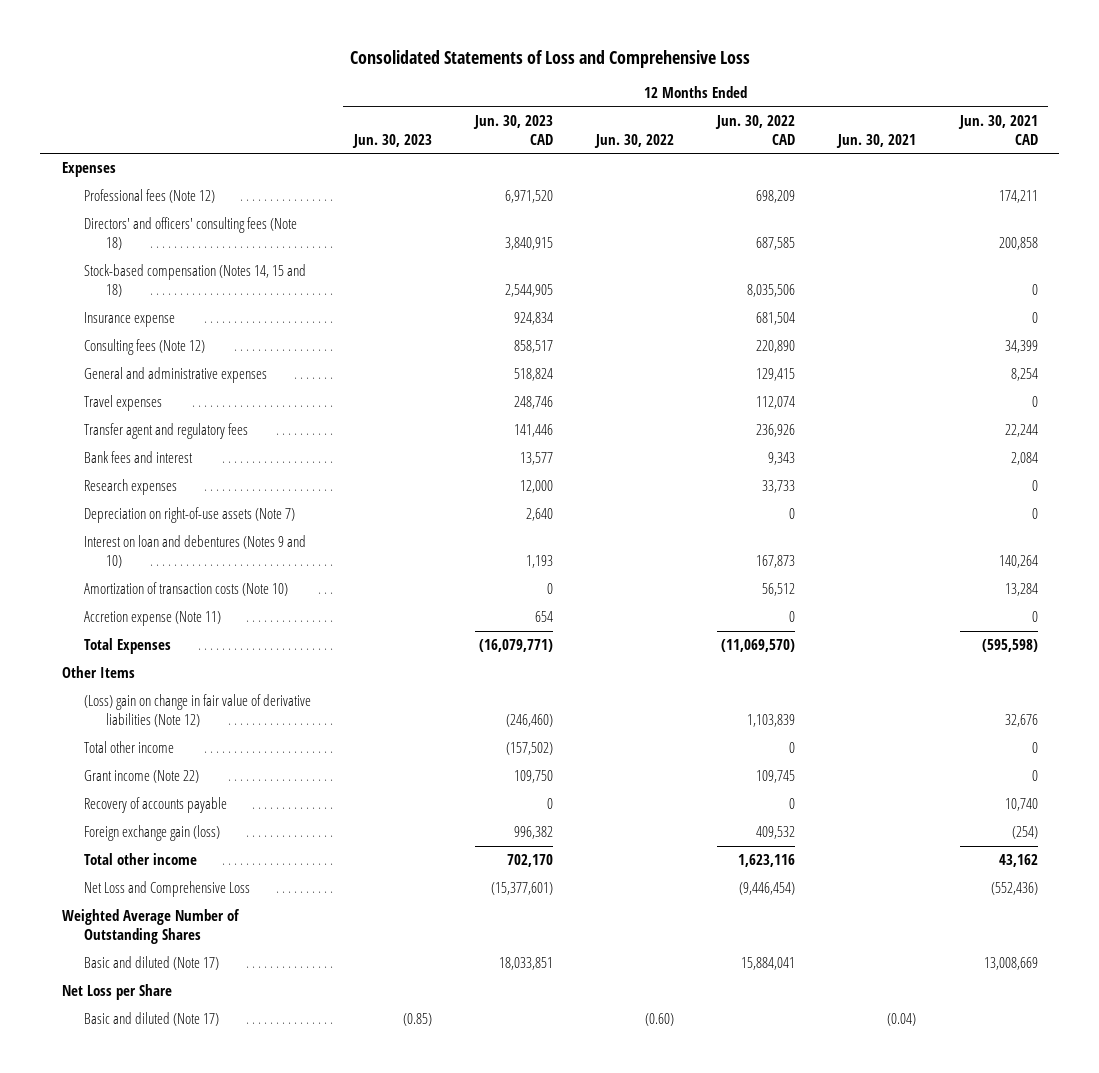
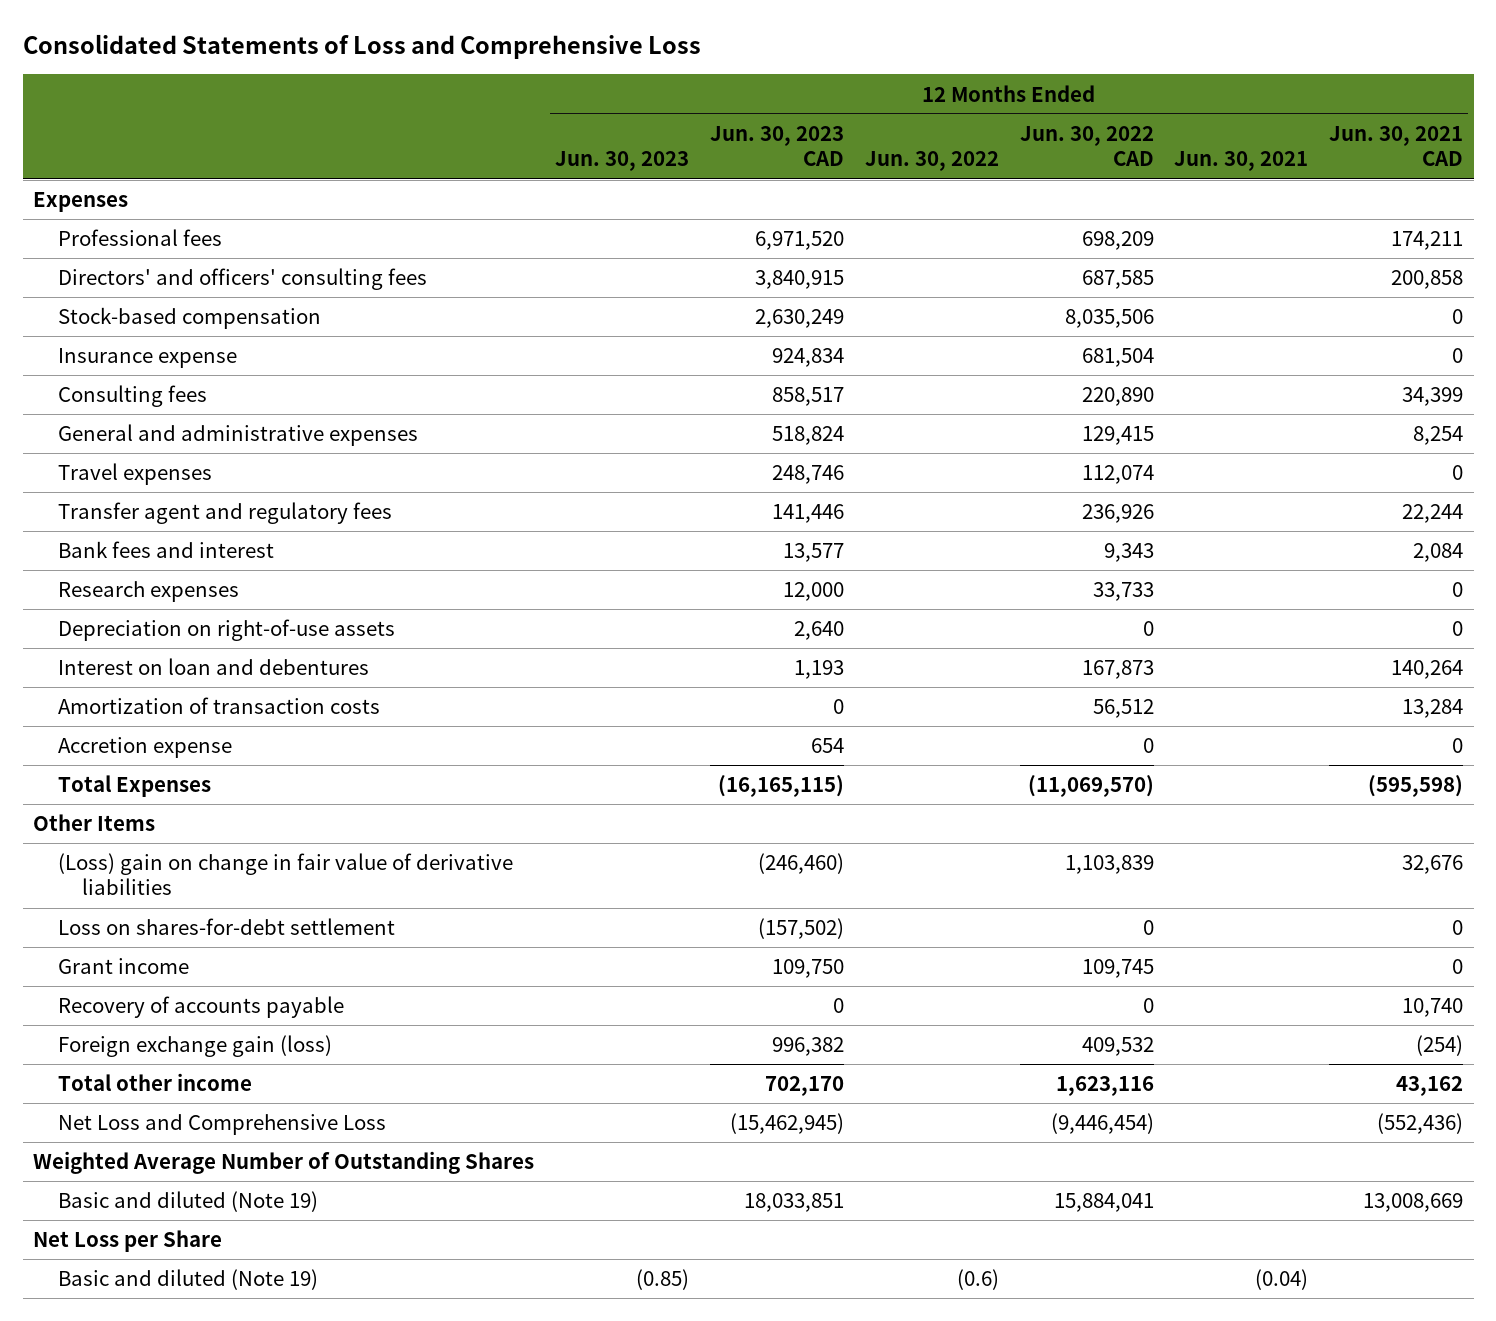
- Professional fees (Note 12) | | 6,971,520 | | 698,209 | | 174,211
- Directors' and officers' consulting fees (Note 18) | | 3,840,915 | | 687,585 | | 200,858
- Stock-based compensation (Notes 14, 15 and 18) | | 2,544,905 | | 8,035,506 | | 0
+ Professional fees | | 6,971,520 | | 698,209 | | 174,211
+ Directors' and officers' consulting fees | | 3,840,915 | | 687,585 | | 200,858
+ Stock-based compensation | | 2,630,249 | | 8,035,506 | | 0
- Consulting fees (Note 12) | | 858,517 | | 220,890 | | 34,399
+ Consulting fees | | 858,517 | | 220,890 | | 34,399
- Depreciation on right-of-use assets (Note 7) | | 2,640 | | 0 | | 0
- Interest on loan and debentures (Notes 9 and 10) | | 1,193 | | 167,873 | | 140,264
- Amortization of transaction costs (Note 10) | | 0 | | 56,512 | | 13,284
- Accretion expense (Note 11) | | 654 | | 0 | | 0
- Total Expenses | | (16,079,771) | | (11,069,570) | | (595,598)
+ Depreciation on right-of-use assets | | 2,640 | | 0 | | 0
+ Interest on loan and debentures | | 1,193 | | 167,873 | | 140,264
+ Amortization of transaction costs | | 0 | | 56,512 | | 13,284
+ Accretion expense | | 654 | | 0 | | 0
+ Total Expenses | | (16,165,115) | | (11,069,570) | | (595,598)
- (Loss) gain on change in fair value of derivative liabilities (Note 12) | | (246,460) | | 1,103,839 | | 32,676
- Total other income | | (157,502) | | 0 | | 0
- Grant income (Note 22) | | 109,750 | | 109,745 | | 0
+ (Loss) gain on change in fair value of derivative liabilities | | (246,460) | | 1,103,839 | | 32,676
+ Loss on shares-for-debt settlement | | (157,502) | | 0 | | 0
+ Grant income | | 109,750 | | 109,745 | | 0
- Net Loss and Comprehensive Loss | | (15,377,601) | | (9,446,454) | | (552,436)
+ Net Loss and Comprehensive Loss | | (15,462,945) | | (9,446,454) | | (552,436)
- Basic and diluted (Note 17) | | 18,033,851 | | 15,884,041 | | 13,008,669
+ Basic and diluted (Note 19) | | 18,033,851 | | 15,884,041 | | 13,008,669
- Basic and diluted (Note 17) | (0.85) | | (0.60) | | (0.04) |
+ Basic and diluted (Note 19) | (0.85) | | (0.6) | | (0.04) |

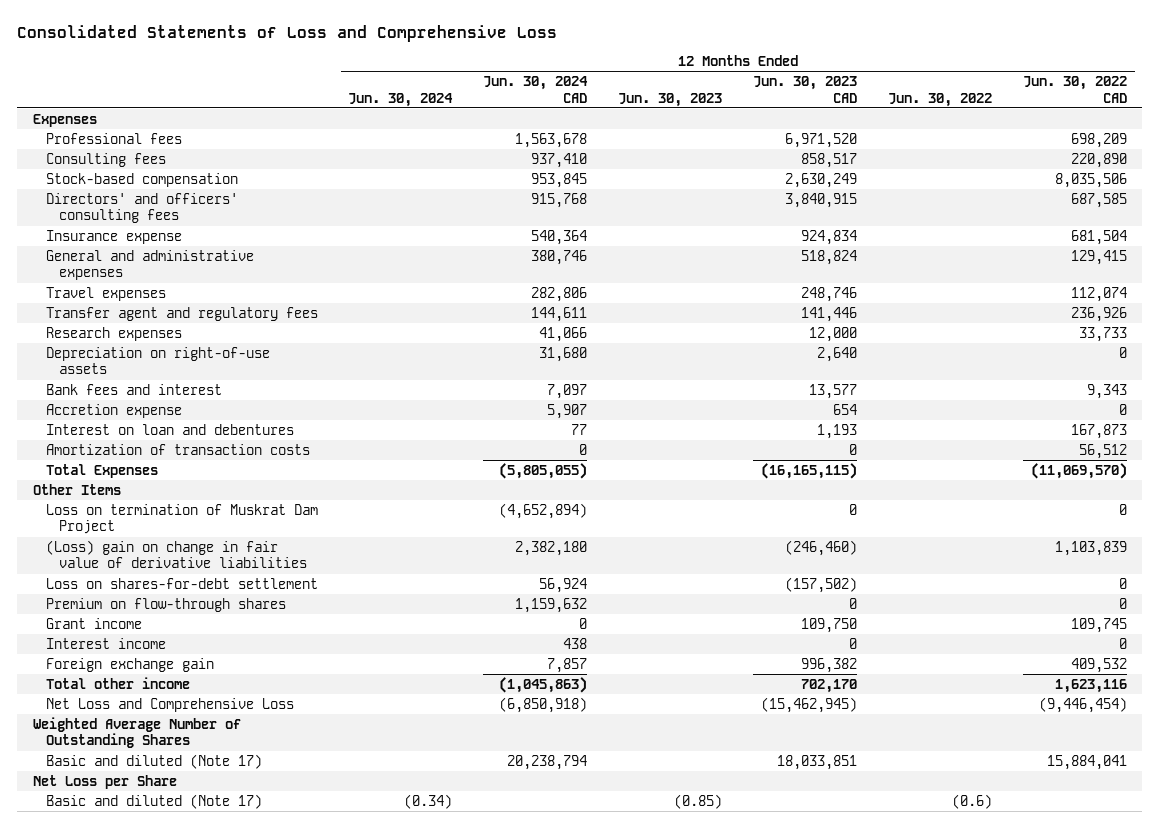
- | 12 Months Ended Jun. 30, 2023 | 12 Months Ended Jun. 30, 2023 CAD | 12 Months Ended Jun. 30, 2022 | 12 Months Ended Jun. 30, 2022 CAD | 12 Months Ended Jun. 30, 2021 | 12 Months Ended Jun. 30, 2021 CAD
+ | 12 Months Ended Jun. 30, 2024 | 12 Months Ended Jun. 30, 2024 CAD | 12 Months Ended Jun. 30, 2023 | 12 Months Ended Jun. 30, 2023 CAD | 12 Months Ended Jun. 30, 2022 | 12 Months Ended Jun. 30, 2022 CAD
moved up: Consulting fees | | 937,410 | | 858,517 | | 220,890
moved down: Directors' and officers' consulting fees | | 915,768 | | 3,840,915 | | 687,585
moved down: Bank fees and interest | | 7,097 | | 13,577 | | 9,343
moved up: Accretion expense | | 5,907 | | 654 | | 0
+ Loss on termination of Muskrat Dam Project | | (4,652,894) | | 0 | | 0
+ Premium on flow-through shares | | 1,159,632 | | 0 | | 0
- Recovery of accounts payable | | 0 | | 0 | | 10,740
- Foreign exchange gain (loss) | | 996,382 | | 409,532 | | (254)
+ Interest income | | 438 | | 0 | | 0
+ Foreign exchange gain | | 7,857 | | 996,382 | | 409,532
- Basic and diluted (Note 19) | | 18,033,851 | | 15,884,041 | | 13,008,669
+ Basic and diluted (Note 17) | | 20,238,794 | | 18,033,851 | | 15,884,041
- Basic and diluted (Note 19) | (0.85) | | (0.6) | | (0.04) |
+ Basic and diluted (Note 17) | (0.34) | | (0.85) | | (0.6) |

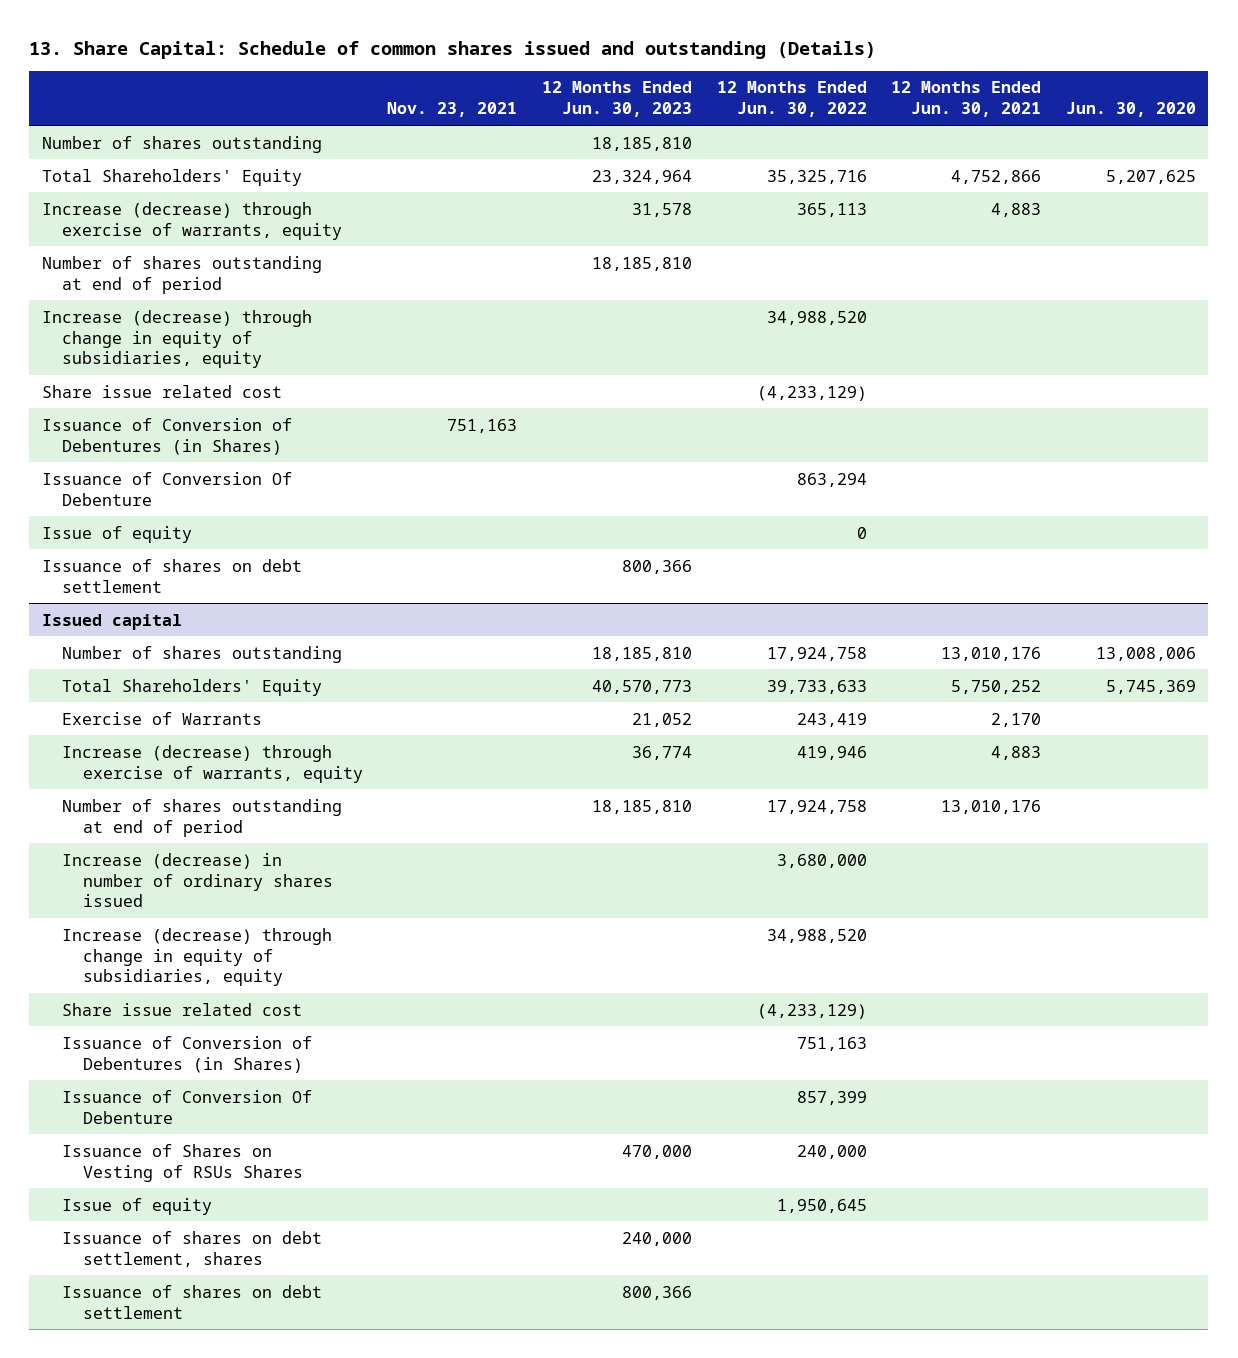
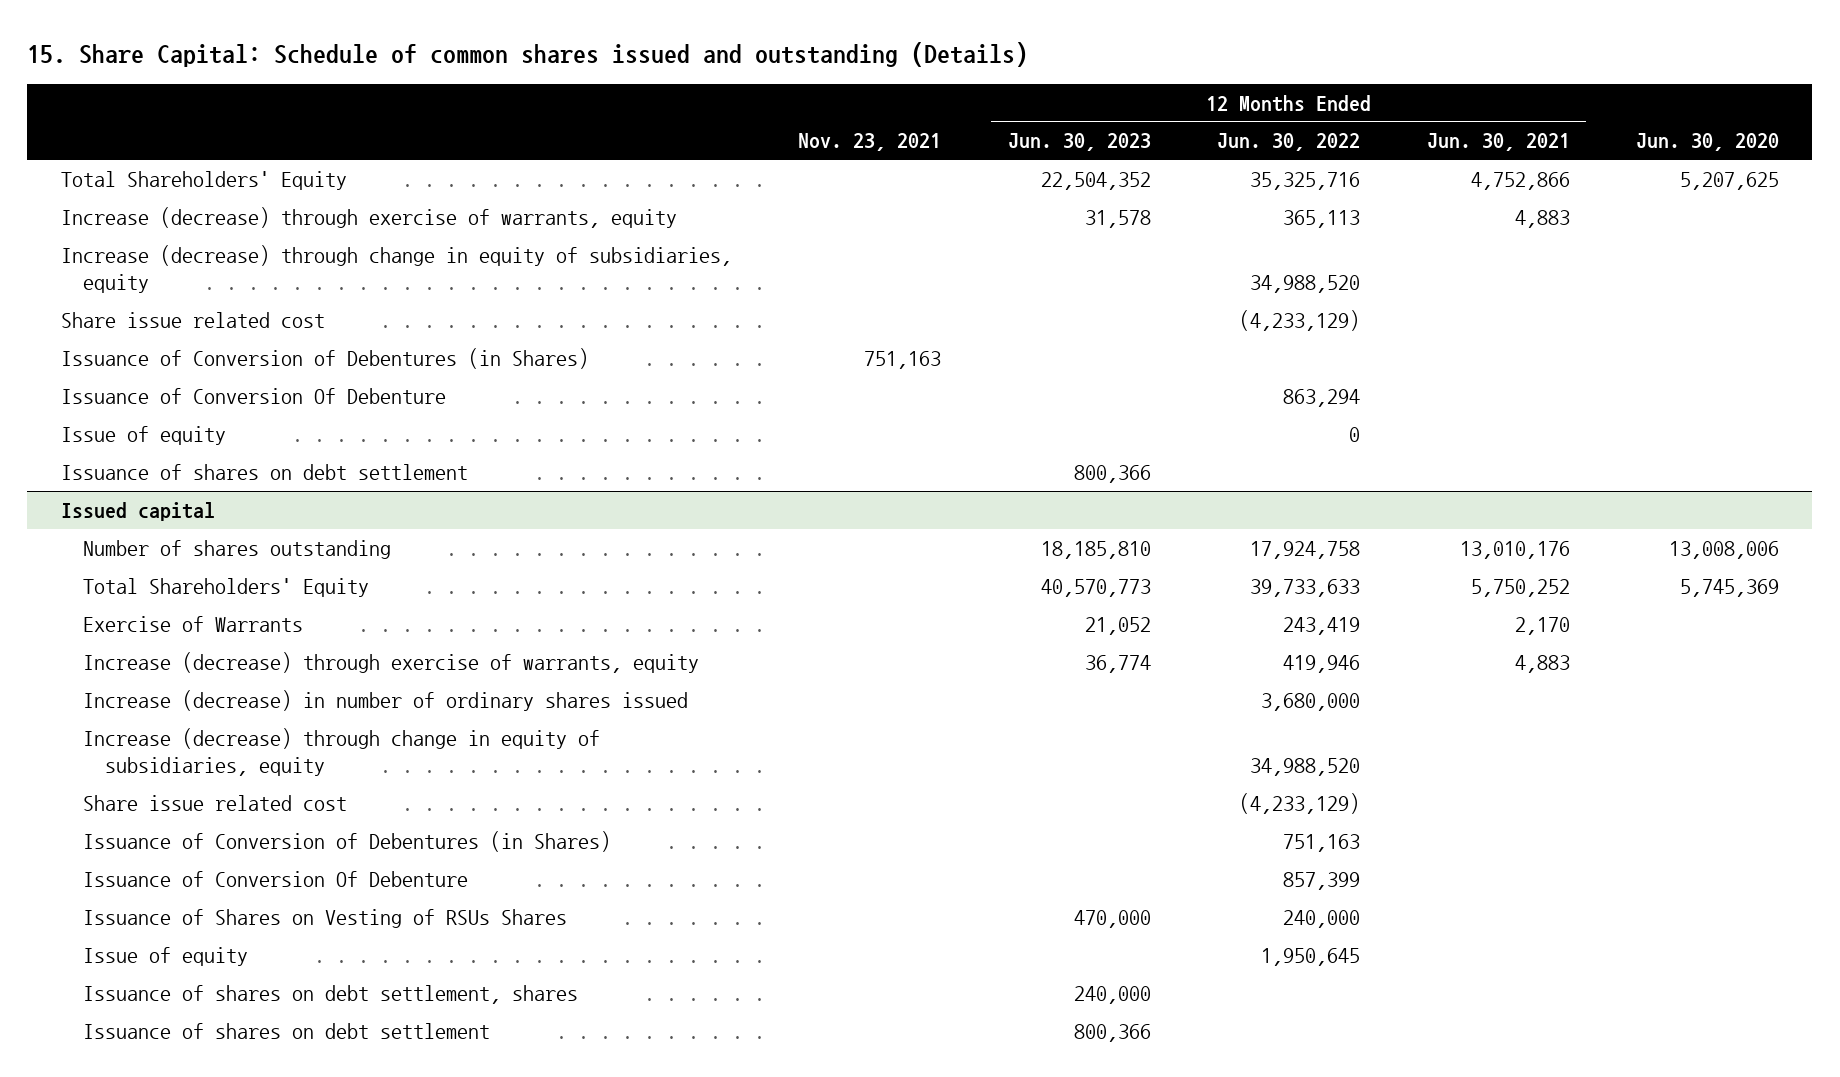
- 13. Share Capital: Schedule of common shares issued and outstanding (Details)
+ 15. Share Capital: Schedule of common shares issued and outstanding (Details)
- Number of shares outstanding | | 18,185,810 | | |
- Total Shareholders' Equity | | 23,324,964 | 35,325,716 | 4,752,866 | 5,207,625
+ Total Shareholders' Equity | | 22,504,352 | 35,325,716 | 4,752,866 | 5,207,625
- Number of shares outstanding at end of period | | 18,185,810 | | |
@ Issued capital
- Number of shares outstanding at end of period | | 18,185,810 | 17,924,758 | 13,010,176 |

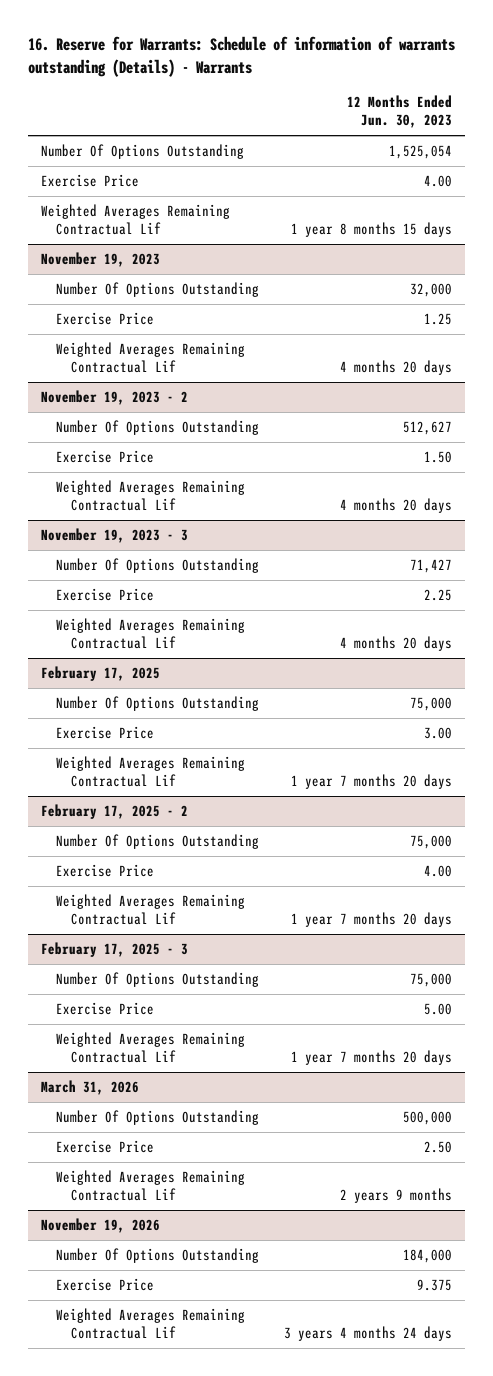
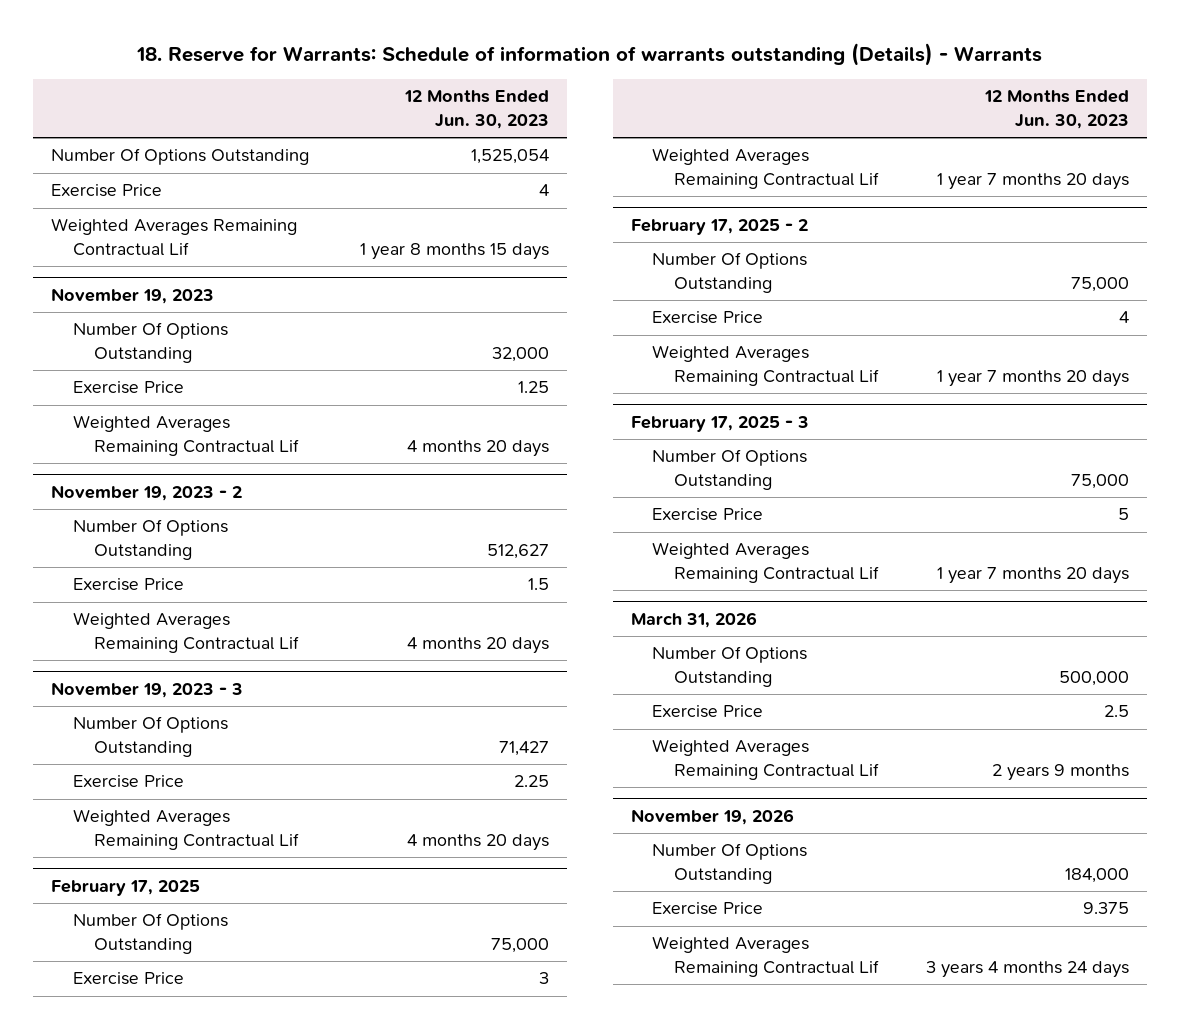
- 16. Reserve for Warrants: Schedule of information of warrants outstanding (Details) - Warrants
+ 18. Reserve for Warrants: Schedule of information of warrants outstanding (Details) - Warrants
- Exercise Price | 4.00
+ Exercise Price | 4
@ November 19, 2023 - 2
- Exercise Price | 1.50
+ Exercise Price | 1.5
@ February 17, 2025
- Exercise Price | 3.00
+ Exercise Price | 3
@ February 17, 2025 - 2
- Exercise Price | 4.00
+ Exercise Price | 4
@ February 17, 2025 - 3
- Exercise Price | 5.00
+ Exercise Price | 5
@ March 31, 2026
- Exercise Price | 2.50
+ Exercise Price | 2.5

